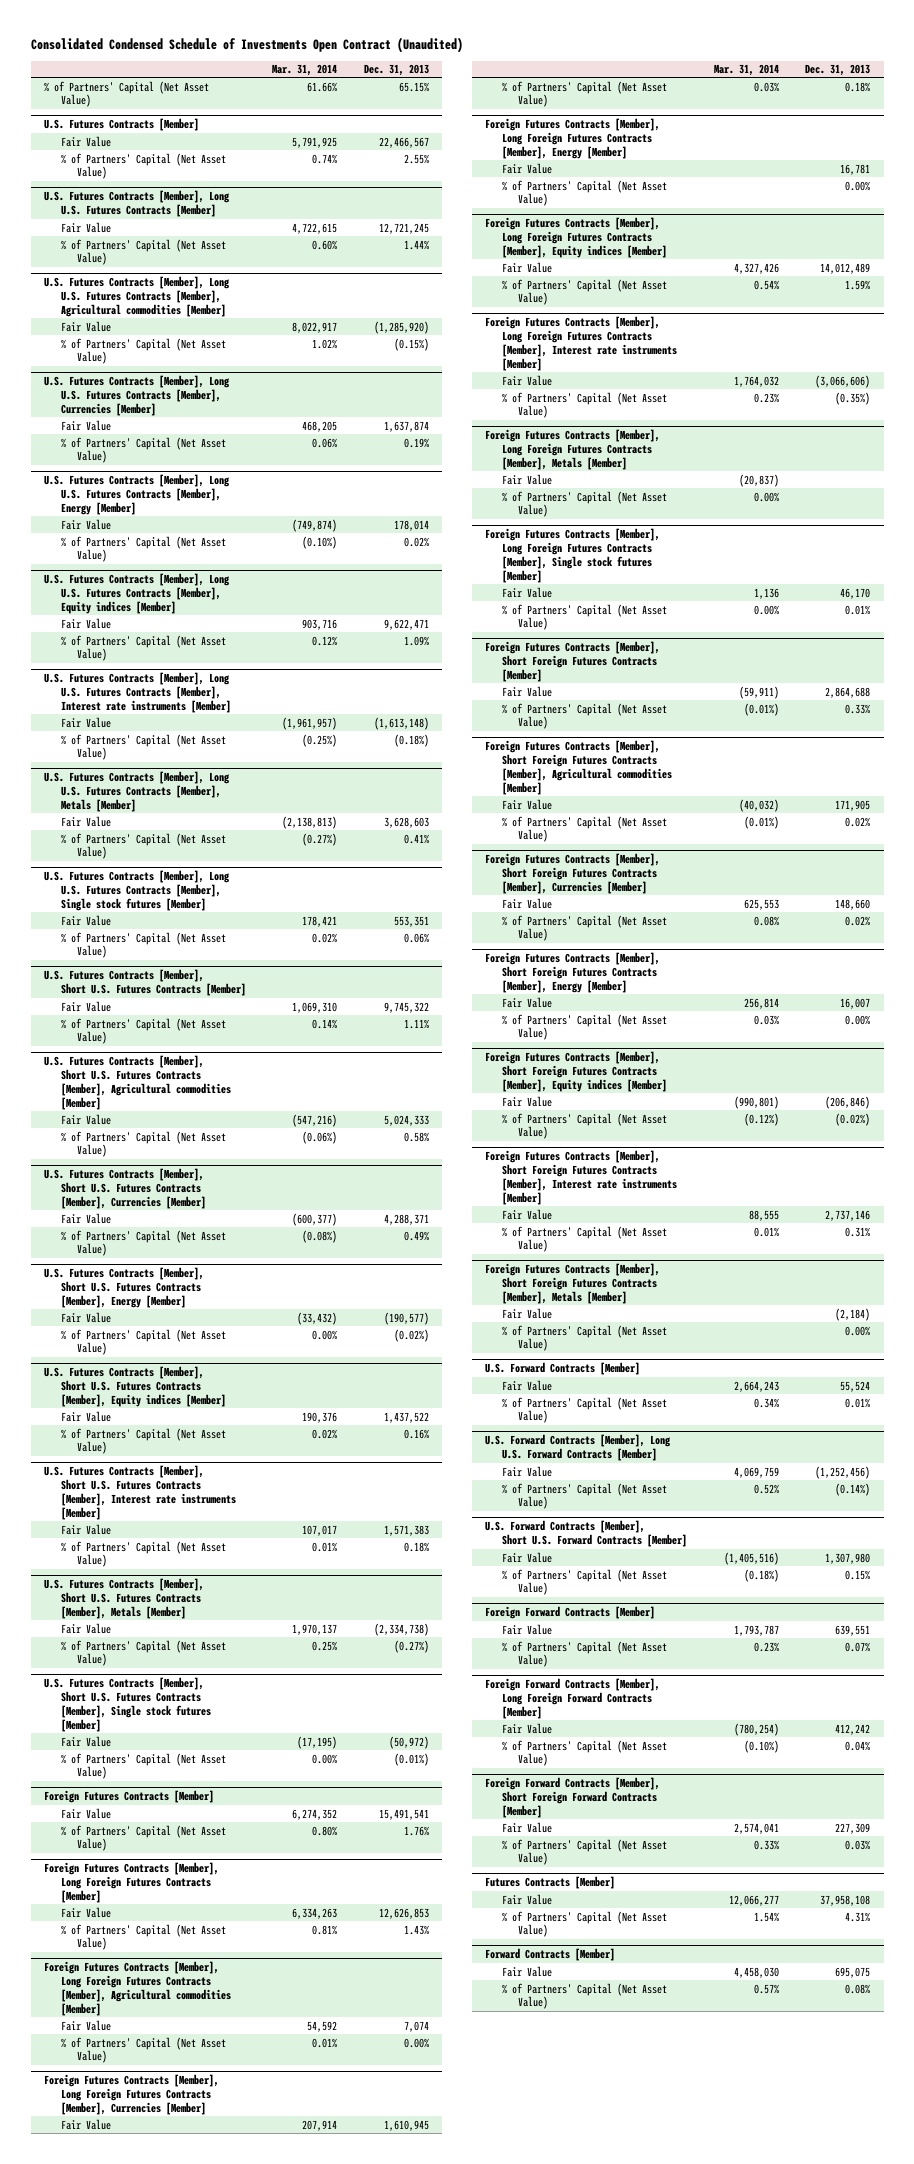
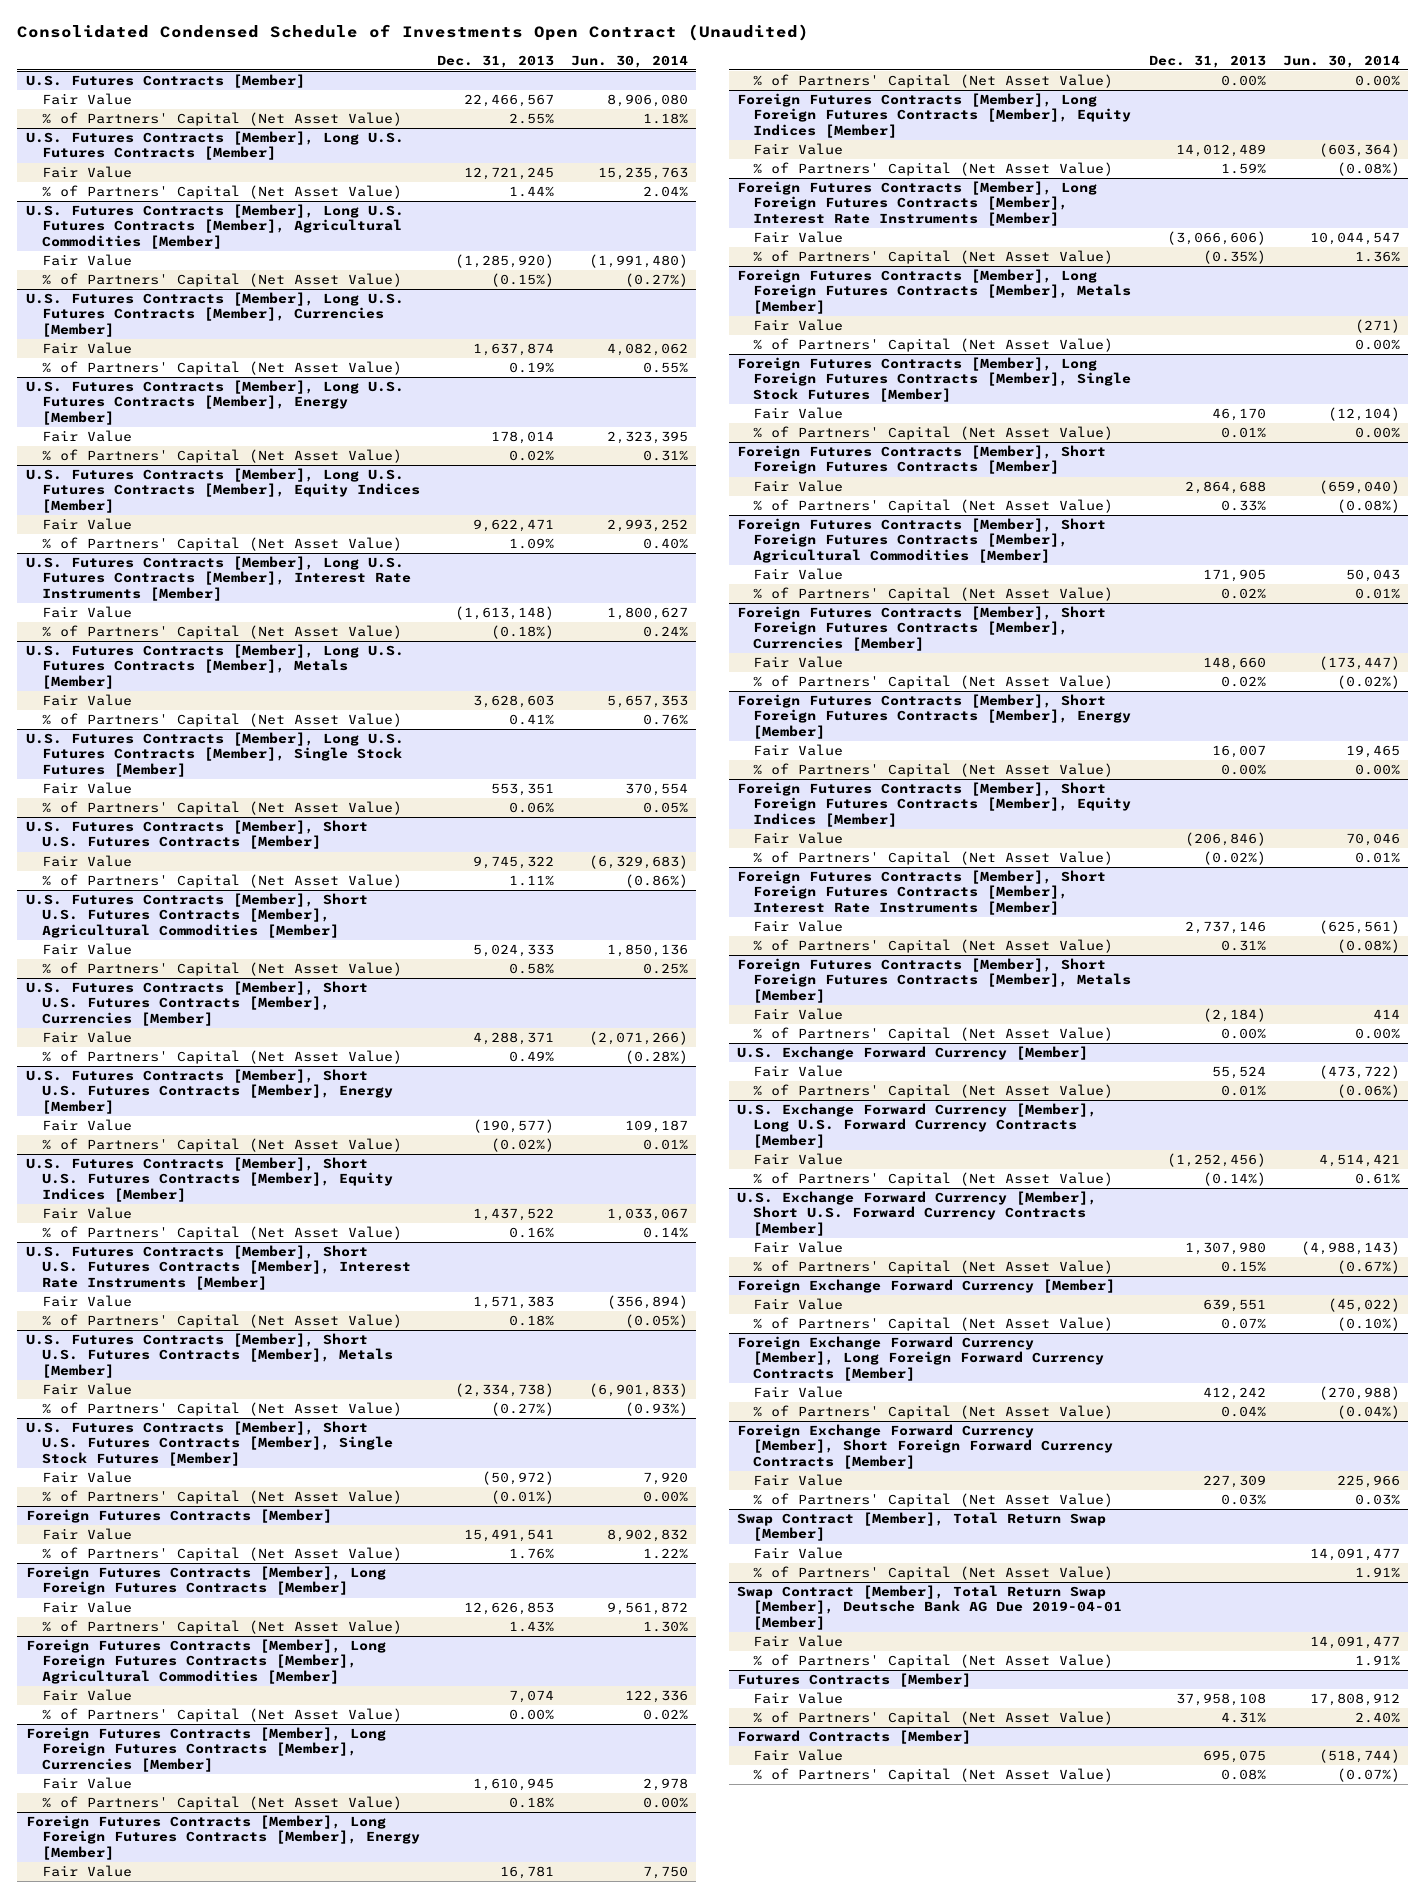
- | Mar. 31, 2014 | Dec. 31, 2013
+ | Dec. 31, 2013 | Jun. 30, 2014
- % of Partners' Capital (Net Asset Value) | 61.66% | 65.15%
- U.S. Futures Contracts [Member], Long U.S. Futures Contracts [Member], Agricultural commodities [Member]
+ U.S. Futures Contracts [Member], Long U.S. Futures Contracts [Member], Agricultural Commodities [Member]
- U.S. Futures Contracts [Member], Long U.S. Futures Contracts [Member], Equity indices [Member]
+ U.S. Futures Contracts [Member], Long U.S. Futures Contracts [Member], Equity Indices [Member]
- U.S. Futures Contracts [Member], Long U.S. Futures Contracts [Member], Interest rate instruments [Member]
+ U.S. Futures Contracts [Member], Long U.S. Futures Contracts [Member], Interest Rate Instruments [Member]
- U.S. Futures Contracts [Member], Long U.S. Futures Contracts [Member], Single stock futures [Member]
+ U.S. Futures Contracts [Member], Long U.S. Futures Contracts [Member], Single Stock Futures [Member]
- U.S. Futures Contracts [Member], Short U.S. Futures Contracts [Member], Agricultural commodities [Member]
+ U.S. Futures Contracts [Member], Short U.S. Futures Contracts [Member], Agricultural Commodities [Member]
- U.S. Futures Contracts [Member], Short U.S. Futures Contracts [Member], Equity indices [Member]
+ U.S. Futures Contracts [Member], Short U.S. Futures Contracts [Member], Equity Indices [Member]
- U.S. Futures Contracts [Member], Short U.S. Futures Contracts [Member], Interest rate instruments [Member]
+ U.S. Futures Contracts [Member], Short U.S. Futures Contracts [Member], Interest Rate Instruments [Member]
- U.S. Futures Contracts [Member], Short U.S. Futures Contracts [Member], Single stock futures [Member]
+ U.S. Futures Contracts [Member], Short U.S. Futures Contracts [Member], Single Stock Futures [Member]
- Foreign Futures Contracts [Member], Long Foreign Futures Contracts [Member], Agricultural commodities [Member]
+ Foreign Futures Contracts [Member], Long Foreign Futures Contracts [Member], Agricultural Commodities [Member]
- Foreign Futures Contracts [Member], Long Foreign Futures Contracts [Member], Equity indices [Member]
+ Foreign Futures Contracts [Member], Long Foreign Futures Contracts [Member], Equity Indices [Member]
- Foreign Futures Contracts [Member], Long Foreign Futures Contracts [Member], Interest rate instruments [Member]
+ Foreign Futures Contracts [Member], Long Foreign Futures Contracts [Member], Interest Rate Instruments [Member]
- Foreign Futures Contracts [Member], Long Foreign Futures Contracts [Member], Single stock futures [Member]
+ Foreign Futures Contracts [Member], Long Foreign Futures Contracts [Member], Single Stock Futures [Member]
- Foreign Futures Contracts [Member], Short Foreign Futures Contracts [Member], Agricultural commodities [Member]
+ Foreign Futures Contracts [Member], Short Foreign Futures Contracts [Member], Agricultural Commodities [Member]
- Foreign Futures Contracts [Member], Short Foreign Futures Contracts [Member], Equity indices [Member]
+ Foreign Futures Contracts [Member], Short Foreign Futures Contracts [Member], Equity Indices [Member]
- Foreign Futures Contracts [Member], Short Foreign Futures Contracts [Member], Interest rate instruments [Member]
+ Foreign Futures Contracts [Member], Short Foreign Futures Contracts [Member], Interest Rate Instruments [Member]
- U.S. Forward Contracts [Member]
+ U.S. Exchange Forward Currency [Member]
- U.S. Forward Contracts [Member], Long U.S. Forward Contracts [Member]
+ U.S. Exchange Forward Currency [Member], Long U.S. Forward Currency Contracts [Member]
- U.S. Forward Contracts [Member], Short U.S. Forward Contracts [Member]
+ U.S. Exchange Forward Currency [Member], Short U.S. Forward Currency Contracts [Member]
- Foreign Forward Contracts [Member]
+ Foreign Exchange Forward Currency [Member]
- Foreign Forward Contracts [Member], Long Foreign Forward Contracts [Member]
+ Foreign Exchange Forward Currency [Member], Long Foreign Forward Currency Contracts [Member]
- Foreign Forward Contracts [Member], Short Foreign Forward Contracts [Member]
+ Foreign Exchange Forward Currency [Member], Short Foreign Forward Currency Contracts [Member]
+ Swap Contract [Member], Total Return Swap [Member]
+ Fair Value | | 14,091,477
+ % of Partners' Capital (Net Asset Value) | | 1.91%
+ Swap Contract [Member], Total Return Swap [Member], Deutsche Bank AG Due 2019-04-01 [Member]
+ Fair Value | | 14,091,477
+ % of Partners' Capital (Net Asset Value) | | 1.91%

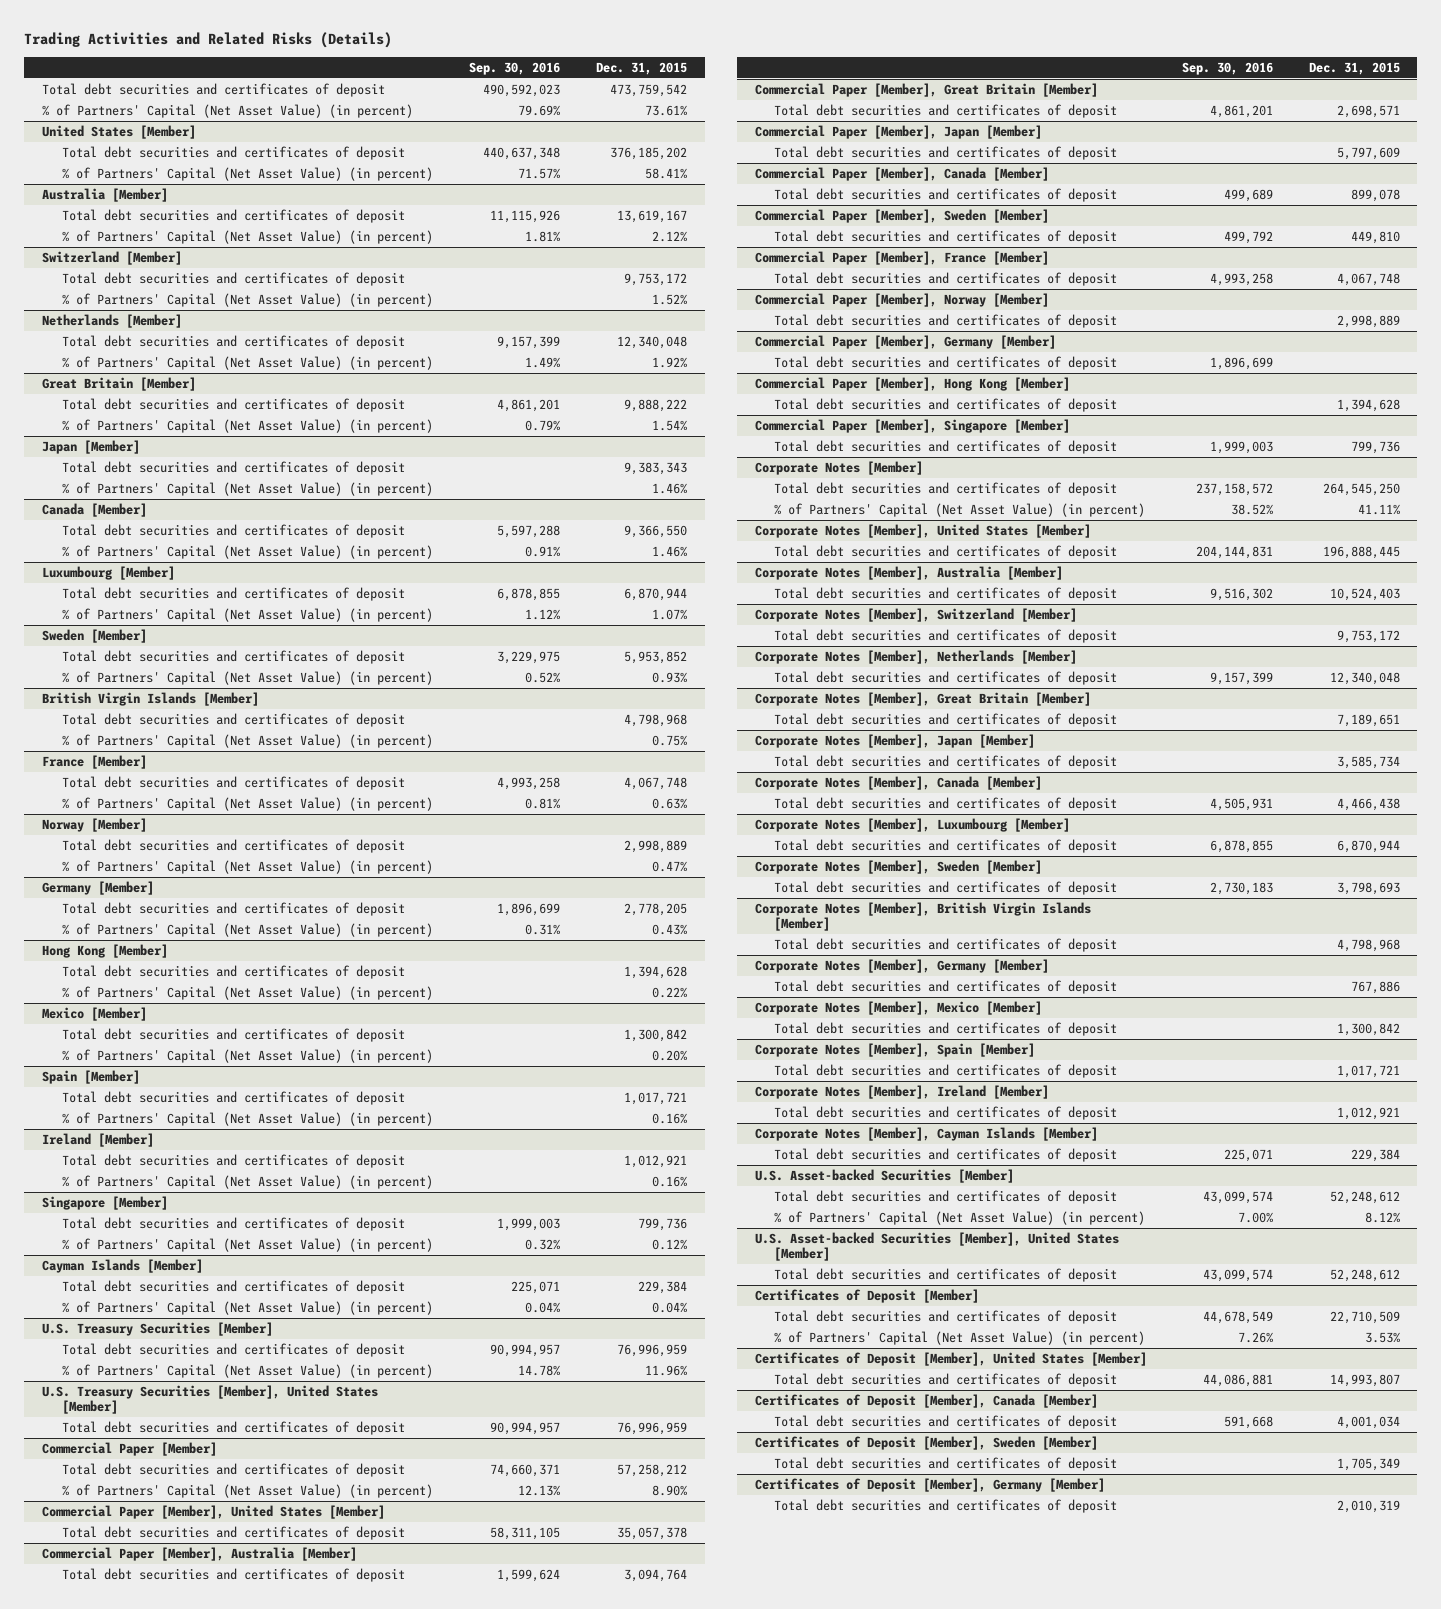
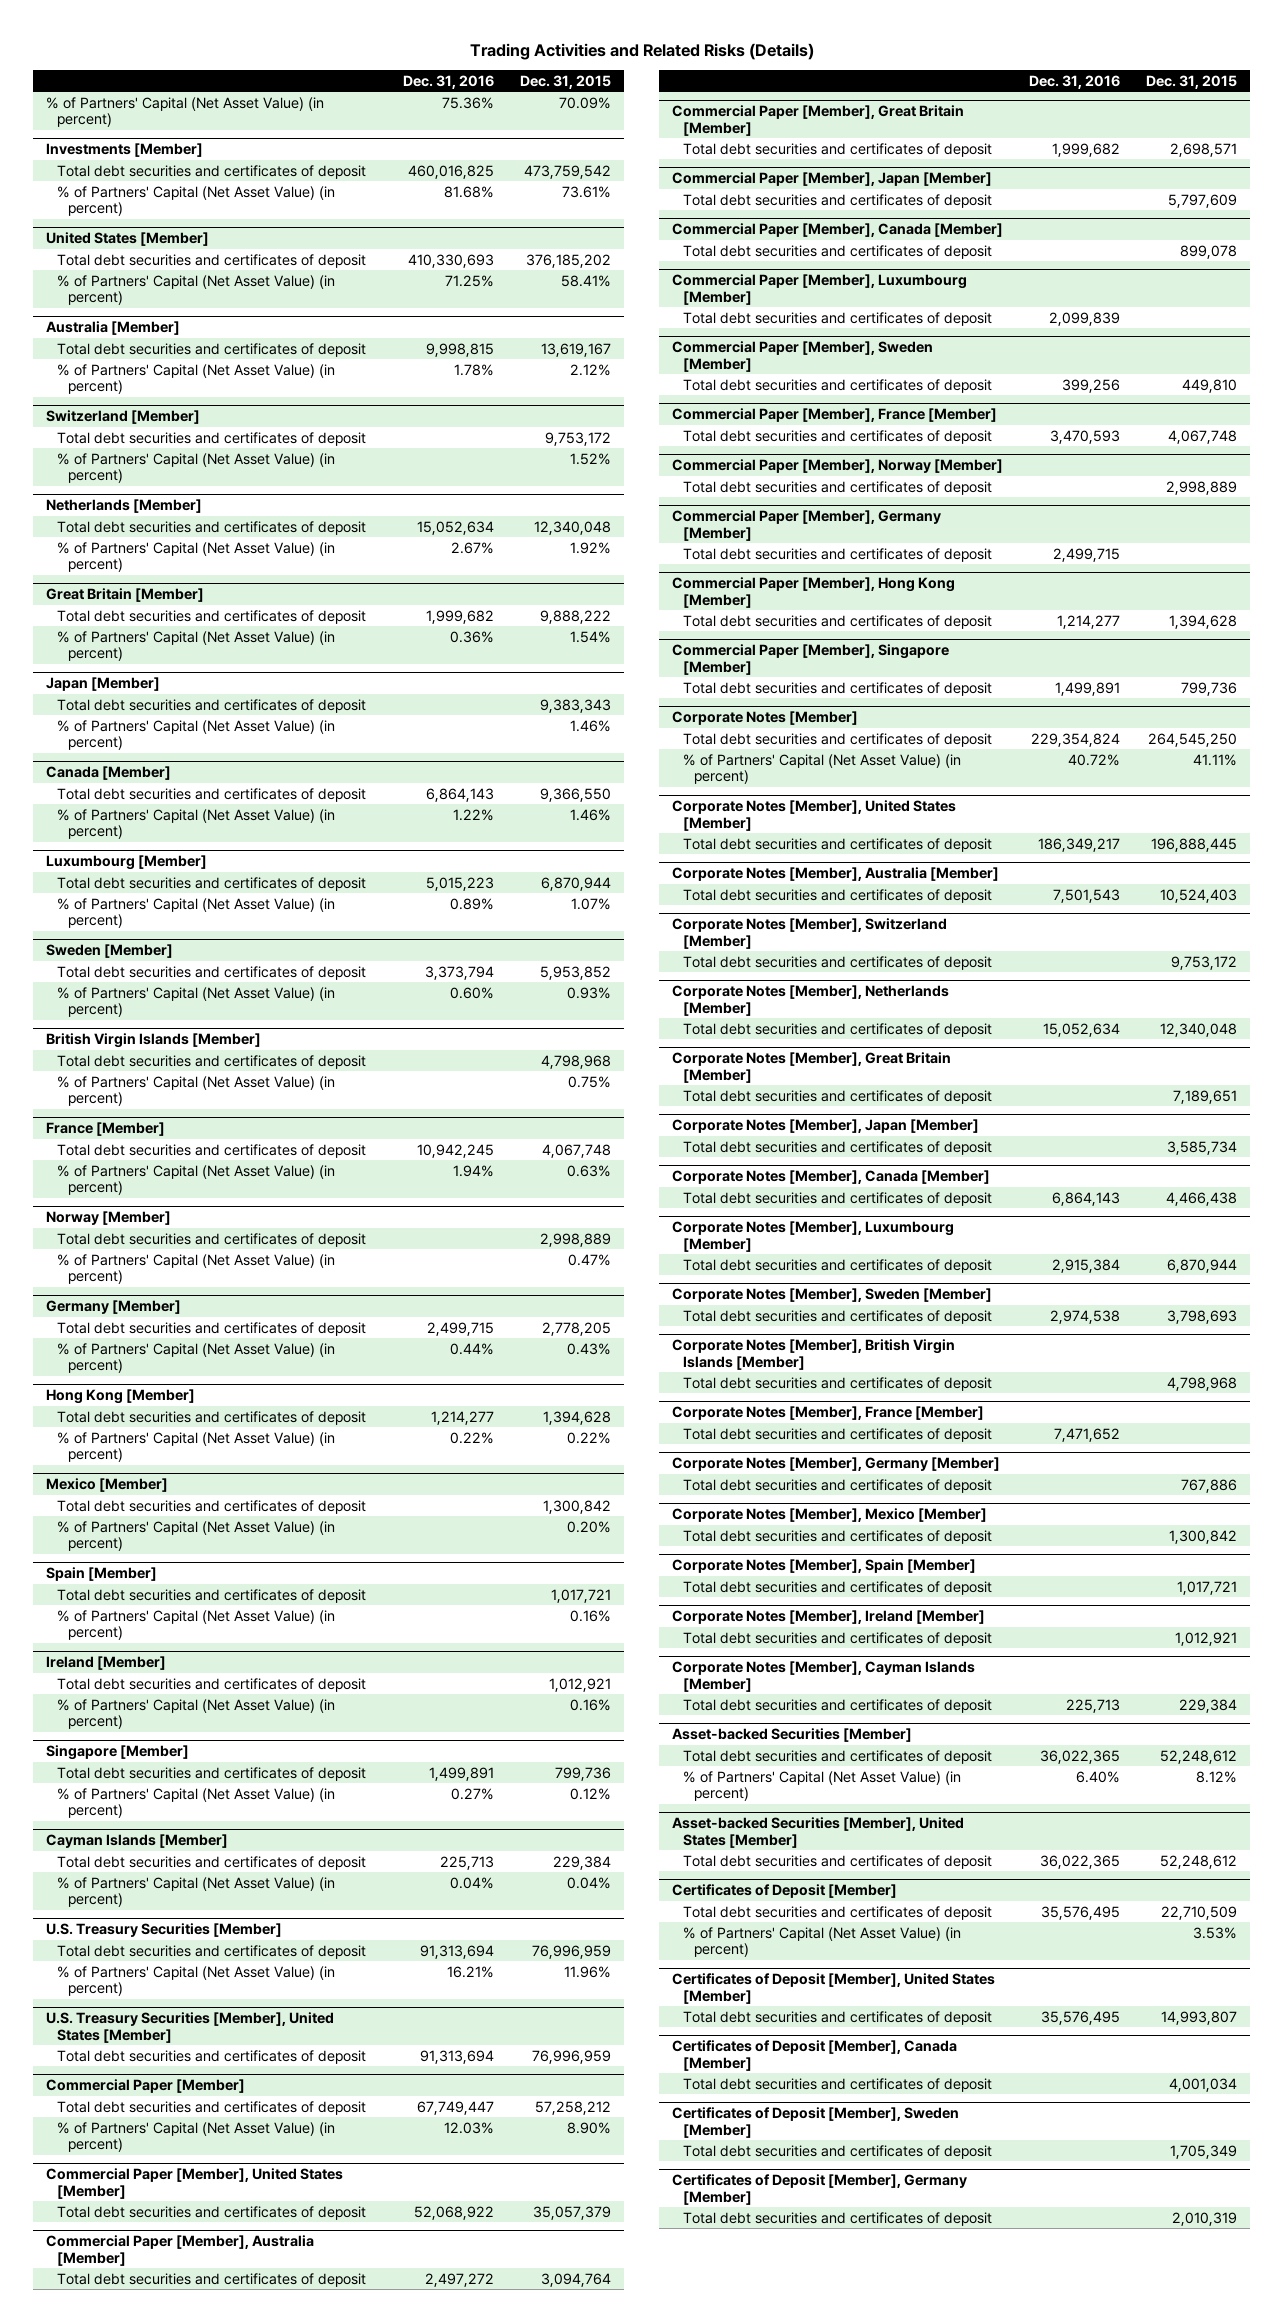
- | Sep. 30, 2016 | Dec. 31, 2015
+ | Dec. 31, 2016 | Dec. 31, 2015
+ % of Partners' Capital (Net Asset Value) (in percent) | 75.36% | 70.09%
+ Investments [Member]
@ Commercial Paper [Member], United States [Member]
- Total debt securities and certificates of deposit | 58,311,105 | 35,057,378
+ Total debt securities and certificates of deposit | 52,068,922 | 35,057,379
+ Commercial Paper [Member], Luxumbourg [Member]
+ Total debt securities and certificates of deposit | 2,099,839 |
+ Corporate Notes [Member], France [Member]
+ Total debt securities and certificates of deposit | 7,471,652 |
- U.S. Asset-backed Securities [Member]
+ Asset-backed Securities [Member]
- U.S. Asset-backed Securities [Member], United States [Member]
+ Asset-backed Securities [Member], United States [Member]

